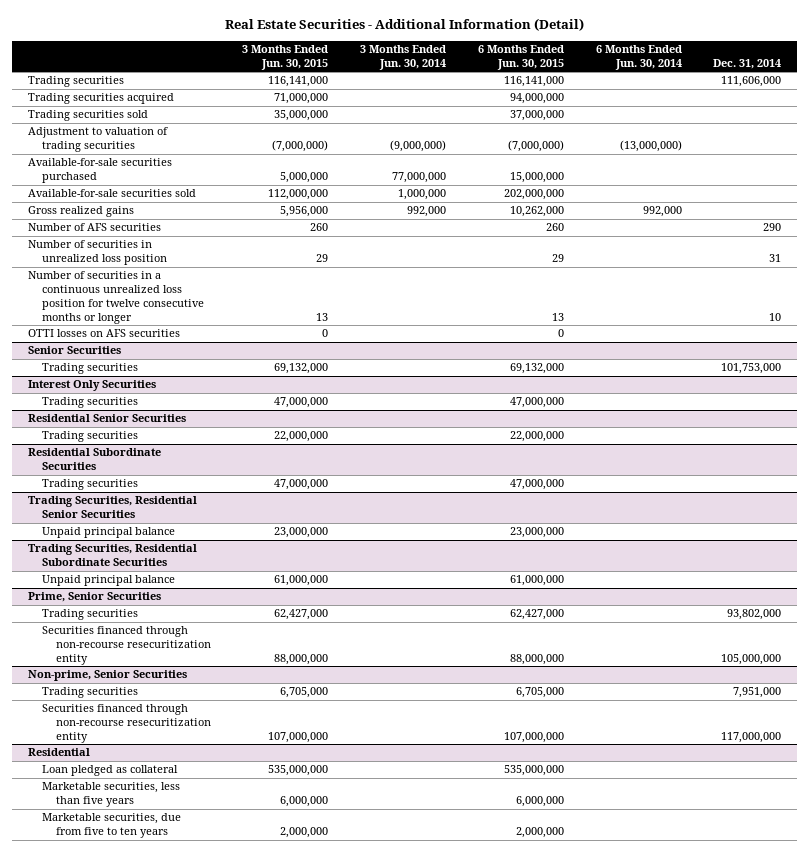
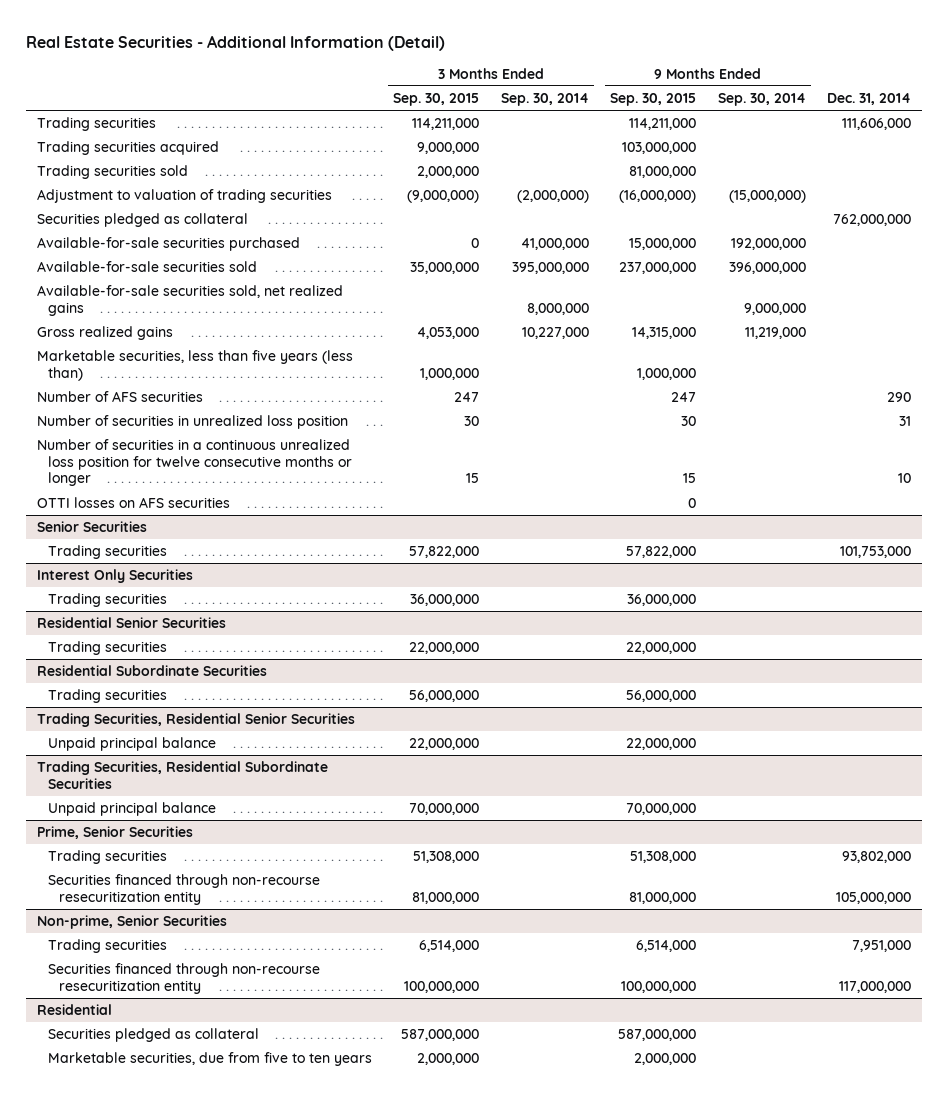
- | 3 Months Ended Jun. 30, 2015 | 3 Months Ended Jun. 30, 2014 | 6 Months Ended Jun. 30, 2015 | 6 Months Ended Jun. 30, 2014 | Dec. 31, 2014
+ | 3 Months Ended Sep. 30, 2015 | 3 Months Ended Sep. 30, 2014 | 9 Months Ended Sep. 30, 2015 | 9 Months Ended Sep. 30, 2014 | Dec. 31, 2014
+ Securities pledged as collateral | | | | | 762,000,000
+ Available-for-sale securities sold, net realized gains | | 8,000,000 | | 9,000,000 |
+ Marketable securities, less than five years (less than) | 1,000,000 | | 1,000,000 | |
@ Residential
- Loan pledged as collateral | 535,000,000 | | 535,000,000 | |
- Marketable securities, less than five years | 6,000,000 | | 6,000,000 | |
+ Securities pledged as collateral | 587,000,000 | | 587,000,000 | |

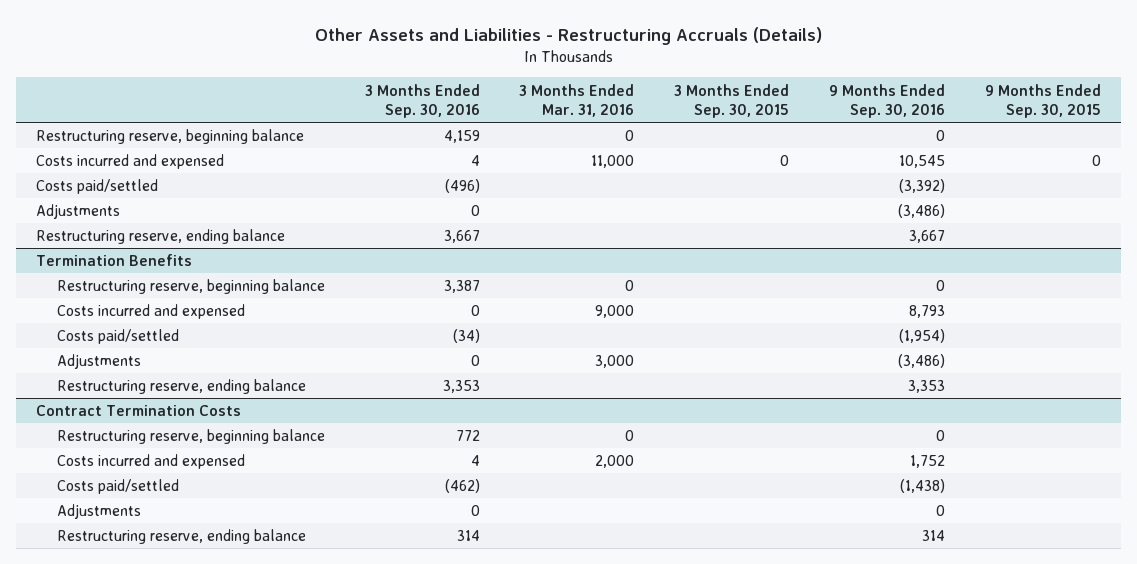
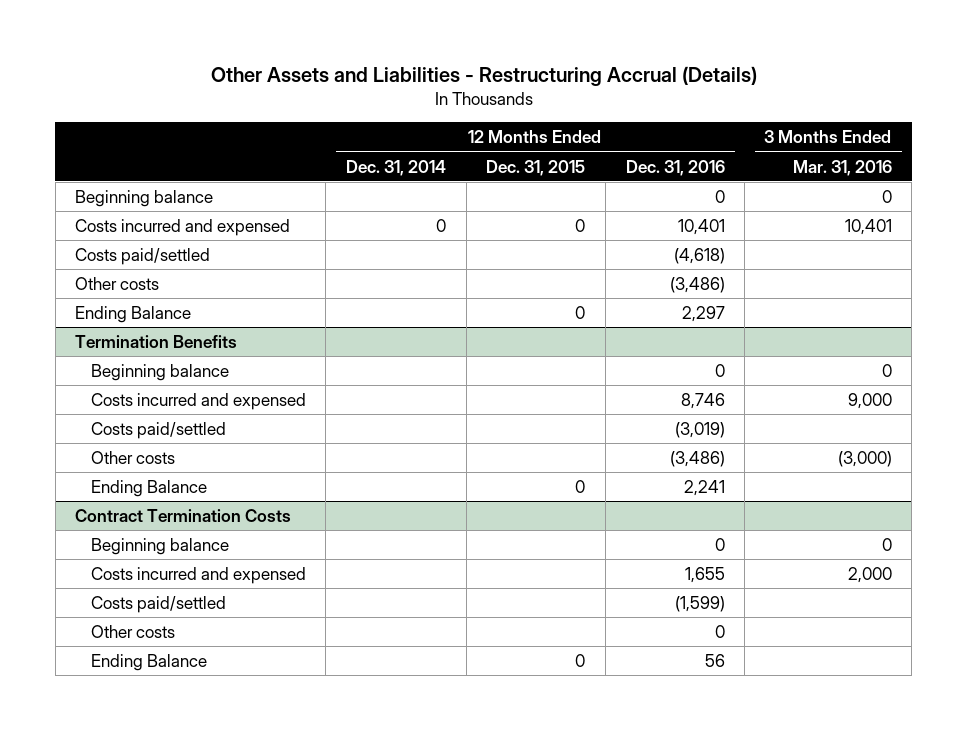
- Other Assets and Liabilities - Restructuring Accruals (Details)
+ Other Assets and Liabilities - Restructuring Accrual (Details)
- | 3 Months Ended Sep. 30, 2016 | 3 Months Ended Mar. 31, 2016 | 3 Months Ended Sep. 30, 2015 | 9 Months Ended Sep. 30, 2016 | 9 Months Ended Sep. 30, 2015
+ | 12 Months Ended Dec. 31, 2014 | 12 Months Ended Dec. 31, 2015 | 12 Months Ended Dec. 31, 2016 | 3 Months Ended Mar. 31, 2016
- Restructuring reserve, beginning balance | 4,159 | 0 | | 0 |
- Costs incurred and expensed | 4 | 11,000 | 0 | 10,545 | 0
+ Beginning balance | | | 0 | 0
+ Costs incurred and expensed | 0 | 0 | 10,401 | 10,401
- Adjustments | 0 | | | (3,486) |
- Restructuring reserve, ending balance | 3,667 | | | 3,667 |
+ Other costs | | | (3,486) |
+ Ending Balance | | 0 | 2,297 |
@ Termination Benefits
- Restructuring reserve, beginning balance | 3,387 | 0 | | 0 |
+ Beginning balance | | | 0 | 0
- Adjustments | 0 | 3,000 | | (3,486) |
- Restructuring reserve, ending balance | 3,353 | | | 3,353 |
+ Other costs | | | (3,486) | (3,000)
+ Ending Balance | | 0 | 2,241 |
@ Contract Termination Costs
- Restructuring reserve, beginning balance | 772 | 0 | | 0 |
+ Beginning balance | | | 0 | 0
- Adjustments | 0 | | | 0 |
- Restructuring reserve, ending balance | 314 | | | 314 |
+ Other costs | | | 0 |
+ Ending Balance | | 0 | 56 |

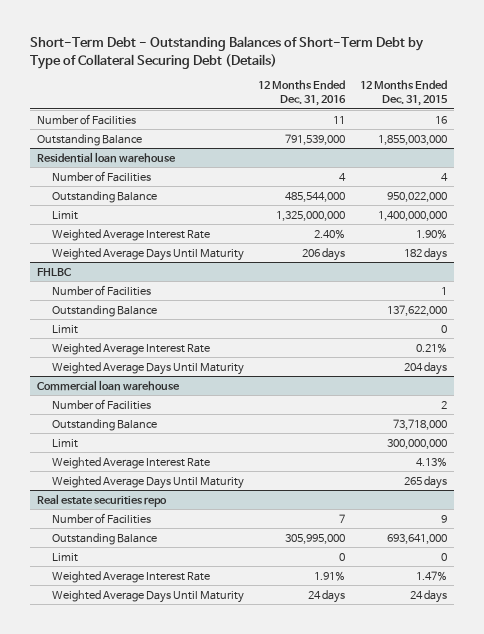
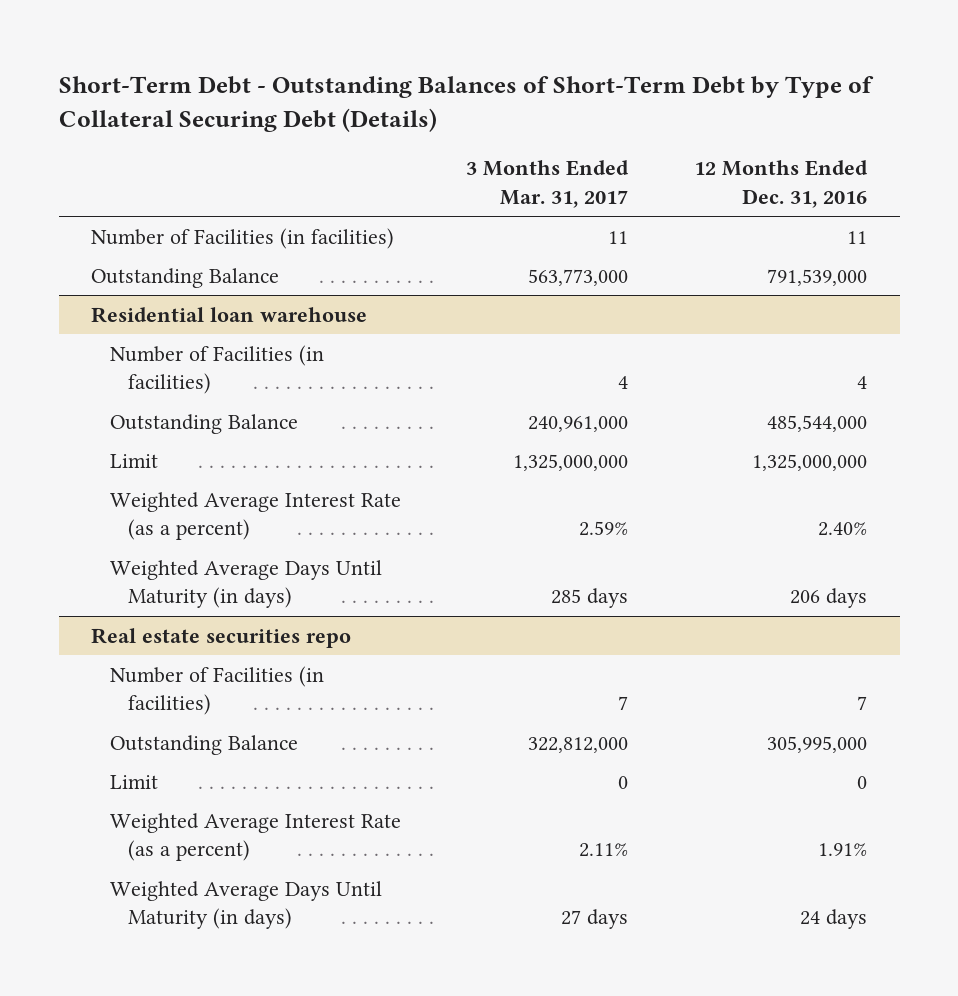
- | 12 Months Ended Dec. 31, 2016 | 12 Months Ended Dec. 31, 2015
+ | 3 Months Ended Mar. 31, 2017 | 12 Months Ended Dec. 31, 2016
- Number of Facilities | 11 | 16
+ Number of Facilities (in facilities) | 11 | 11
@ Residential loan warehouse
- Number of Facilities | 4 | 4
+ Number of Facilities (in facilities) | 4 | 4
- Weighted Average Interest Rate | 2.40% | 1.90%
- Weighted Average Days Until Maturity | 206 days | 182 days
- FHLBC
- Number of Facilities | | 1
- Outstanding Balance | | 137,622,000
- Limit | | 0
- Weighted Average Interest Rate | | 0.21%
- Weighted Average Days Until Maturity | | 204 days
- Commercial loan warehouse
- Number of Facilities | | 2
- Outstanding Balance | | 73,718,000
- Limit | | 300,000,000
- Weighted Average Interest Rate | | 4.13%
- Weighted Average Days Until Maturity | | 265 days
@ Residential loan warehouse
+ Weighted Average Interest Rate (as a percent) | 2.59% | 2.40%
+ Weighted Average Days Until Maturity (in days) | 285 days | 206 days
@ Real estate securities repo
- Number of Facilities | 7 | 9
+ Number of Facilities (in facilities) | 7 | 7
- Weighted Average Interest Rate | 1.91% | 1.47%
- Weighted Average Days Until Maturity | 24 days | 24 days
+ Weighted Average Interest Rate (as a percent) | 2.11% | 1.91%
+ Weighted Average Days Until Maturity (in days) | 27 days | 24 days

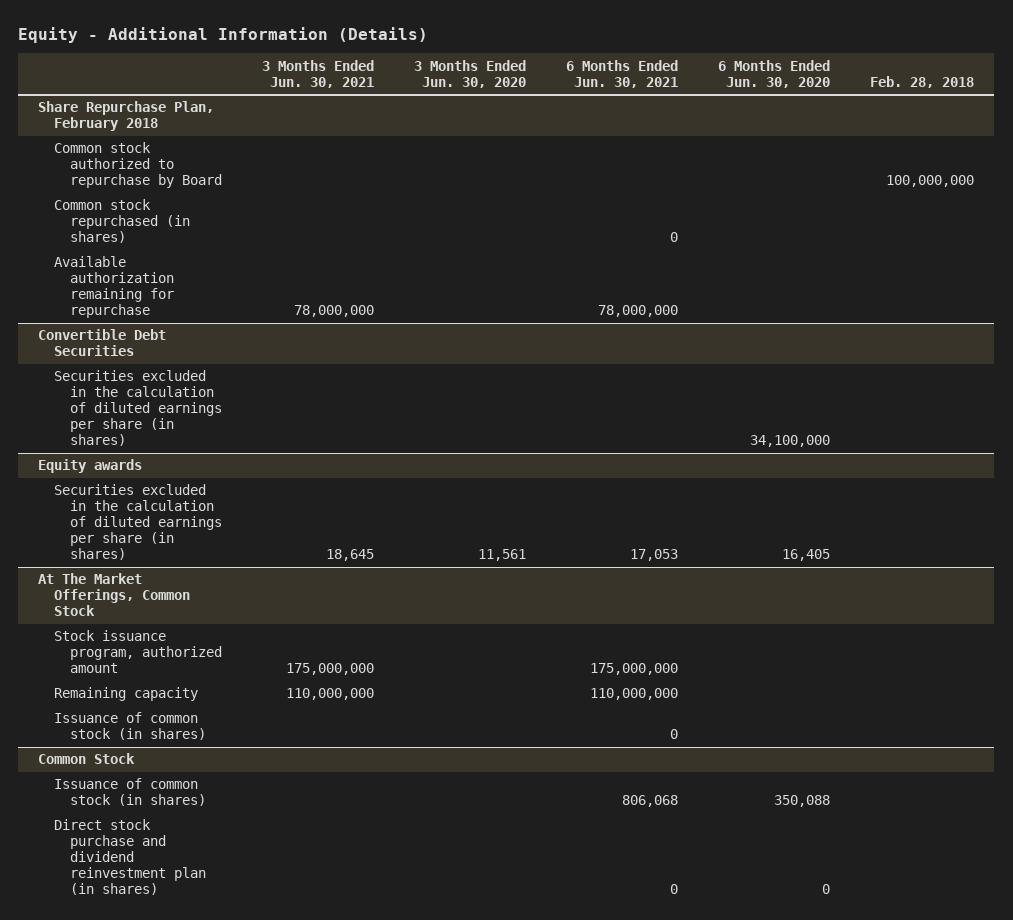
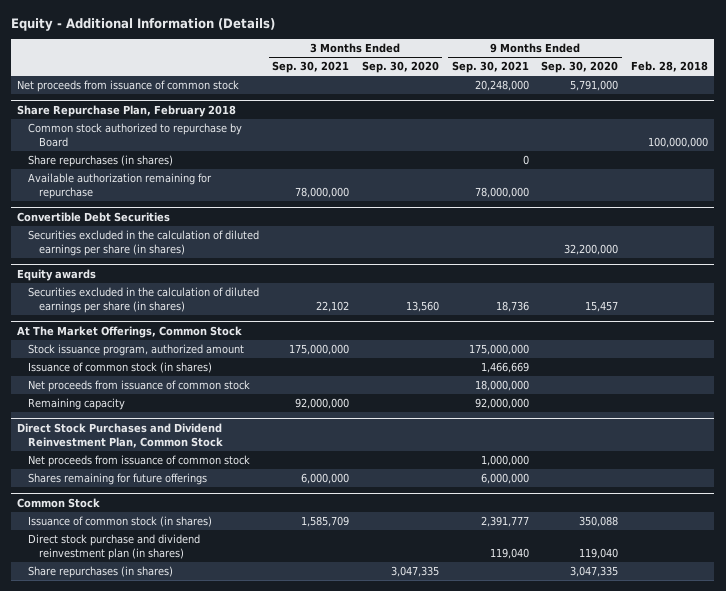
- | 3 Months Ended Jun. 30, 2021 | 3 Months Ended Jun. 30, 2020 | 6 Months Ended Jun. 30, 2021 | 6 Months Ended Jun. 30, 2020 | Feb. 28, 2018
+ | 3 Months Ended Sep. 30, 2021 | 3 Months Ended Sep. 30, 2020 | 9 Months Ended Sep. 30, 2021 | 9 Months Ended Sep. 30, 2020 | Feb. 28, 2018
+ Net proceeds from issuance of common stock | | | 20,248,000 | 5,791,000 |
@ Share Repurchase Plan, February 2018
- Common stock repurchased (in shares) | | | 0 | |
+ Share repurchases (in shares) | | | 0 | |
@ At The Market Offerings, Common Stock
+ Net proceeds from issuance of common stock | | | 18,000,000 | |
moved down: Remaining capacity | 92,000,000 | | 92,000,000 | |
+ Direct Stock Purchases and Dividend Reinvestment Plan, Common Stock
+ Net proceeds from issuance of common stock | | | 1,000,000 | |
+ Shares remaining for future offerings | 6,000,000 | | 6,000,000 | |
@ Common Stock
+ Share repurchases (in shares) | | 3,047,335 | | 3,047,335 |

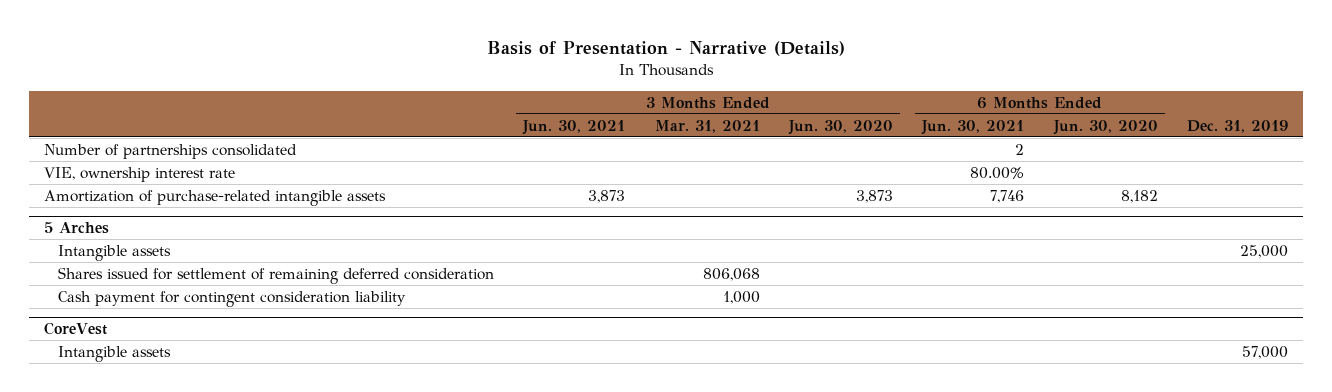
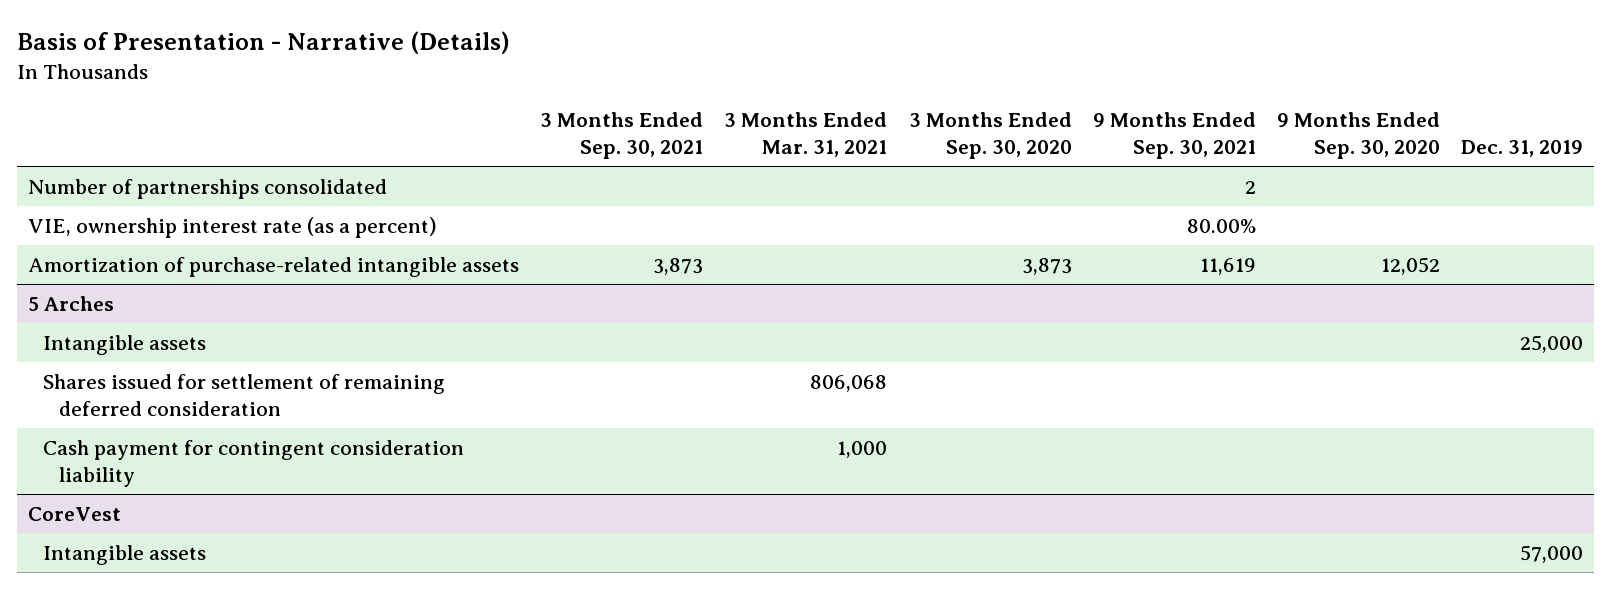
- | 3 Months Ended Jun. 30, 2021 | 3 Months Ended Mar. 31, 2021 | 3 Months Ended Jun. 30, 2020 | 6 Months Ended Jun. 30, 2021 | 6 Months Ended Jun. 30, 2020 | Dec. 31, 2019
+ | 3 Months Ended Sep. 30, 2021 | 3 Months Ended Mar. 31, 2021 | 3 Months Ended Sep. 30, 2020 | 9 Months Ended Sep. 30, 2021 | 9 Months Ended Sep. 30, 2020 | Dec. 31, 2019
- VIE, ownership interest rate | | | | 80.00% | |
+ VIE, ownership interest rate (as a percent) | | | | 80.00% | |

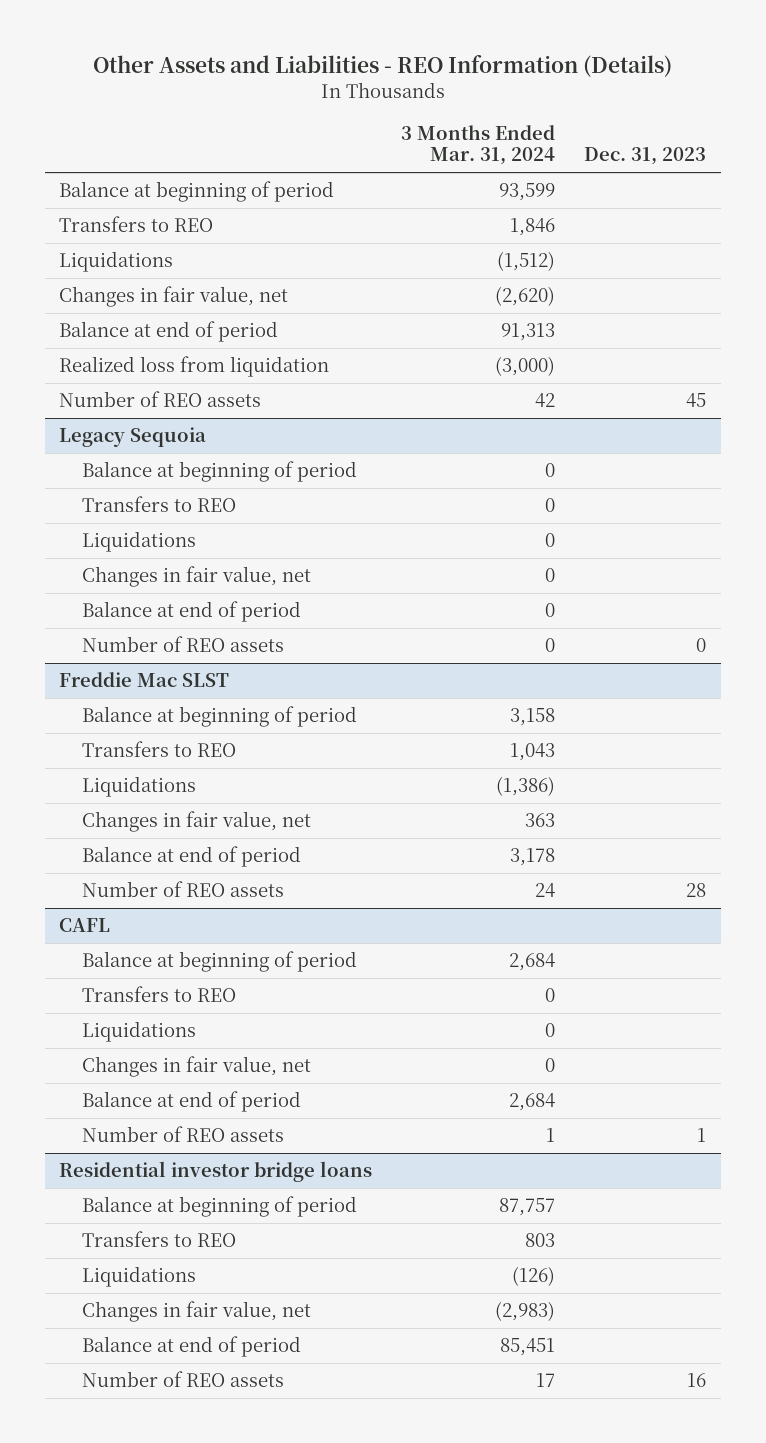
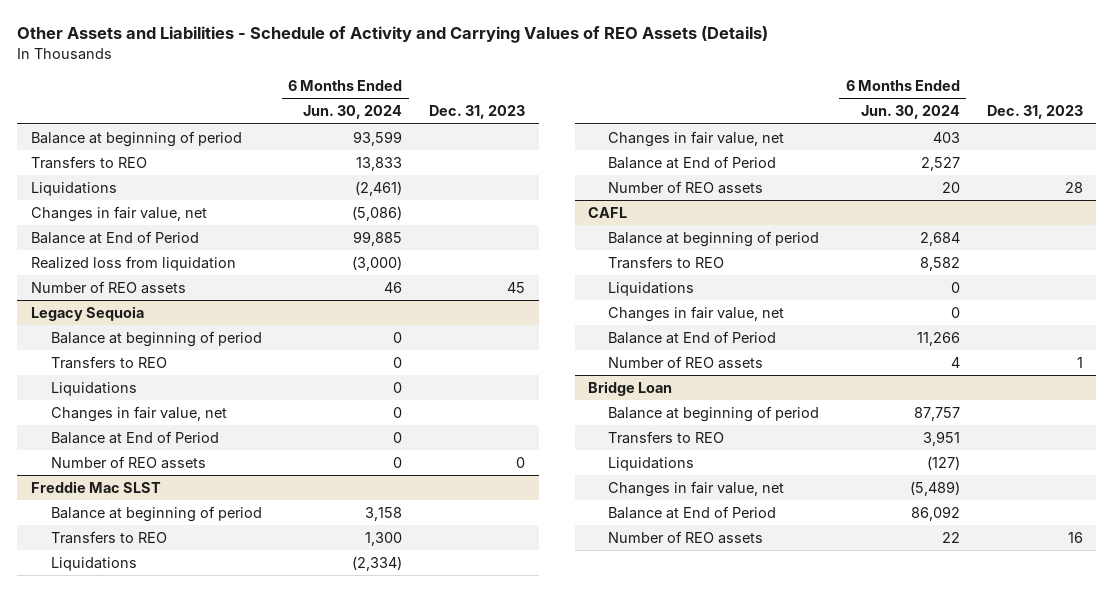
- Other Assets and Liabilities - REO Information (Details)
+ Other Assets and Liabilities - Schedule of Activity and Carrying Values of REO Assets (Details)
- | 3 Months Ended Mar. 31, 2024 | Dec. 31, 2023
+ | 6 Months Ended Jun. 30, 2024 | Dec. 31, 2023
- Balance at end of period | 91,313 |
+ Balance at End of Period | 99,885 |
@ Legacy Sequoia
- Balance at end of period | 0 |
+ Balance at End of Period | 0 |
@ Freddie Mac SLST
- Balance at end of period | 3,178 |
+ Balance at End of Period | 2,527 |
@ CAFL
- Balance at end of period | 2,684 |
+ Balance at End of Period | 11,266 |
- Residential investor bridge loans
+ Bridge Loan
- Balance at end of period | 85,451 |
+ Balance at End of Period | 86,092 |

